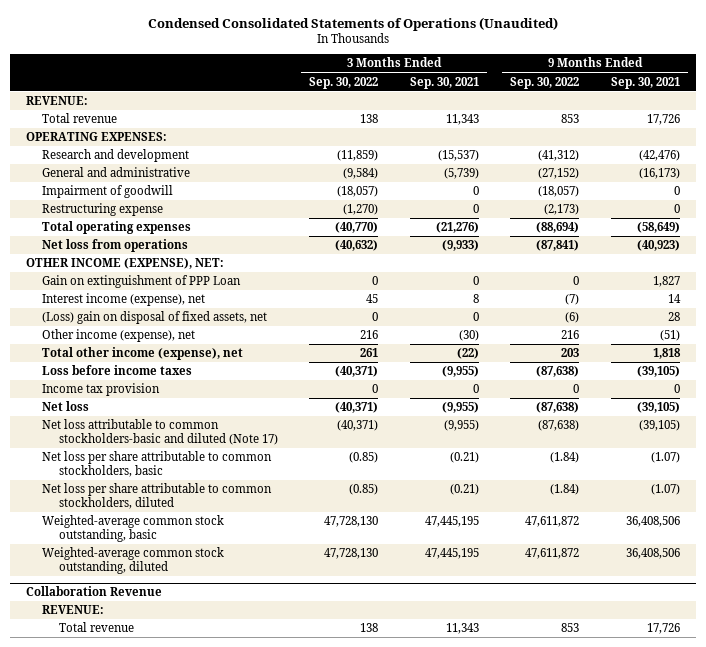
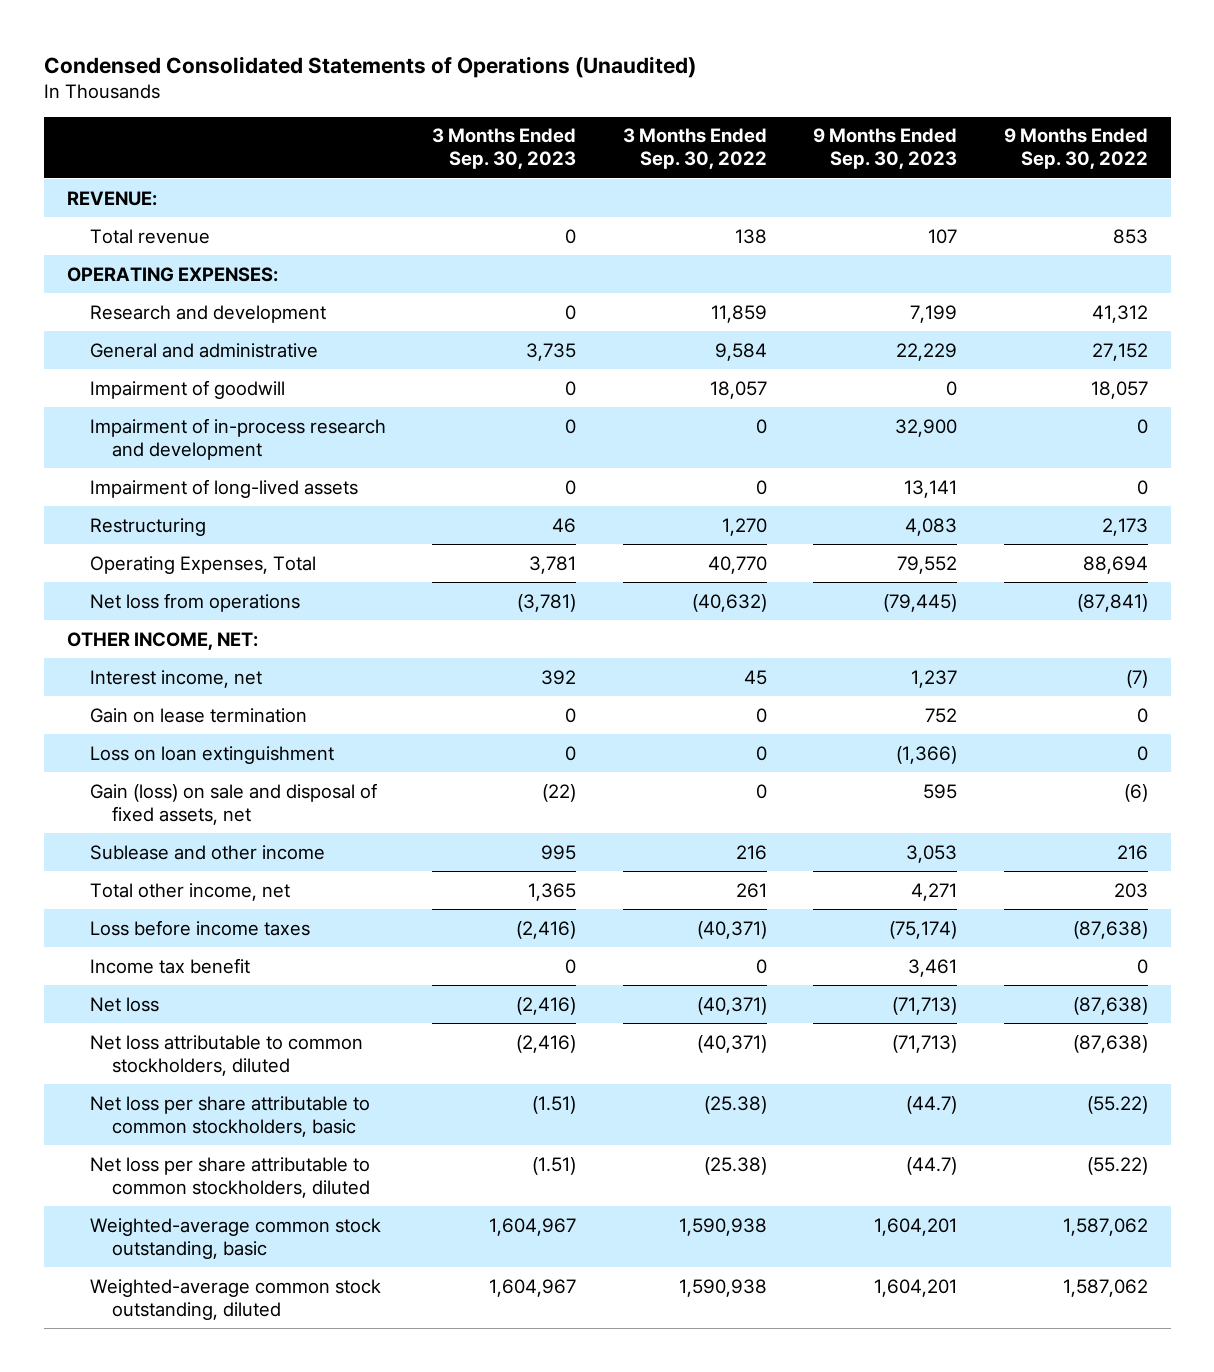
- | 3 Months Ended Sep. 30, 2022 | 3 Months Ended Sep. 30, 2021 | 9 Months Ended Sep. 30, 2022 | 9 Months Ended Sep. 30, 2021
+ | 3 Months Ended Sep. 30, 2023 | 3 Months Ended Sep. 30, 2022 | 9 Months Ended Sep. 30, 2023 | 9 Months Ended Sep. 30, 2022
- Research and development | (11,859) | (15,537) | (41,312) | (42,476)
- General and administrative | (9,584) | (5,739) | (27,152) | (16,173)
- Impairment of goodwill | (18,057) | 0 | (18,057) | 0
- Restructuring expense | (1,270) | 0 | (2,173) | 0
- Total operating expenses | (40,770) | (21,276) | (88,694) | (58,649)
+ Research and development | 0 | 11,859 | 7,199 | 41,312
+ General and administrative | 3,735 | 9,584 | 22,229 | 27,152
+ Impairment of goodwill | 0 | 18,057 | 0 | 18,057
+ Impairment of in-process research and development | 0 | 0 | 32,900 | 0
+ Impairment of long-lived assets | 0 | 0 | 13,141 | 0
+ Restructuring | 46 | 1,270 | 4,083 | 2,173
+ Operating Expenses, Total | 3,781 | 40,770 | 79,552 | 88,694
- OTHER INCOME (EXPENSE), NET:
- Gain on extinguishment of PPP Loan | 0 | 0 | 0 | 1,827
- Interest income (expense), net | 45 | 8 | (7) | 14
- (Loss) gain on disposal of fixed assets, net | 0 | 0 | (6) | 28
- Other income (expense), net | 216 | (30) | 216 | (51)
- Total other income (expense), net | 261 | (22) | 203 | 1,818
+ OTHER INCOME, NET:
+ Interest income, net | 392 | 45 | 1,237 | (7)
+ Gain on lease termination | 0 | 0 | 752 | 0
+ Loss on loan extinguishment | 0 | 0 | (1,366) | 0
+ Gain (loss) on sale and disposal of fixed assets, net | (22) | 0 | 595 | (6)
+ Sublease and other income | 995 | 216 | 3,053 | 216
+ Total other income, net | 1,365 | 261 | 4,271 | 203
- Income tax provision | 0 | 0 | 0 | 0
+ Income tax benefit | 0 | 0 | 3,461 | 0
- Net loss attributable to common stockholders-basic and diluted (Note 17) | (40,371) | (9,955) | (87,638) | (39,105)
- Net loss per share attributable to common stockholders, basic | (0.85) | (0.21) | (1.84) | (1.07)
- Net loss per share attributable to common stockholders, diluted | (0.85) | (0.21) | (1.84) | (1.07)
- Weighted-average common stock outstanding, basic | 47,728,130 | 47,445,195 | 47,611,872 | 36,408,506
- Weighted-average common stock outstanding, diluted | 47,728,130 | 47,445,195 | 47,611,872 | 36,408,506
- Collaboration Revenue
- REVENUE:
- Total revenue | 138 | 11,343 | 853 | 17,726
+ Net loss attributable to common stockholders, diluted | (2,416) | (40,371) | (71,713) | (87,638)
+ Net loss per share attributable to common stockholders, basic | (1.51) | (25.38) | (44.7) | (55.22)
+ Net loss per share attributable to common stockholders, diluted | (1.51) | (25.38) | (44.7) | (55.22)
+ Weighted-average common stock outstanding, basic | 1,604,967 | 1,590,938 | 1,604,201 | 1,587,062
+ Weighted-average common stock outstanding, diluted | 1,604,967 | 1,590,938 | 1,604,201 | 1,587,062

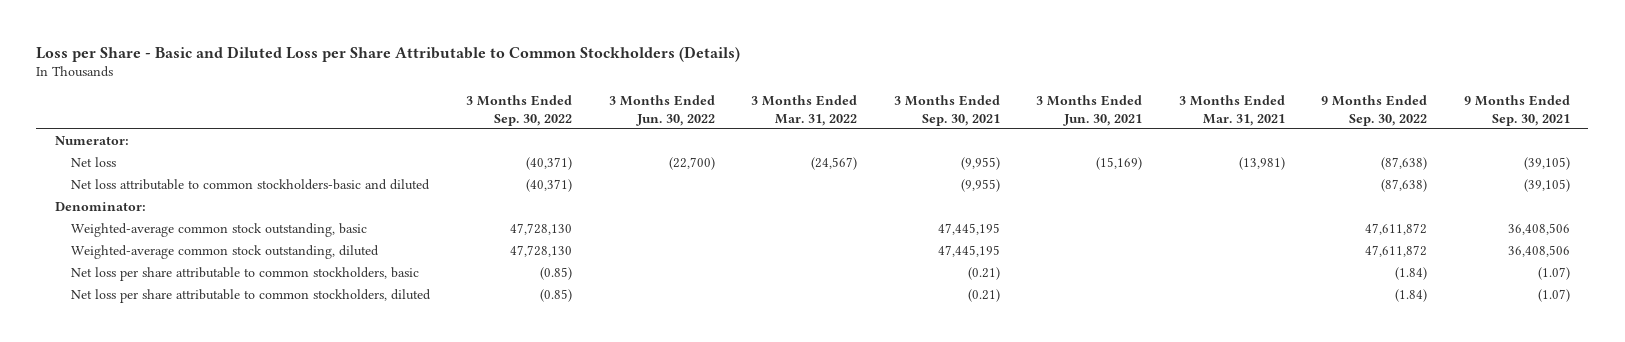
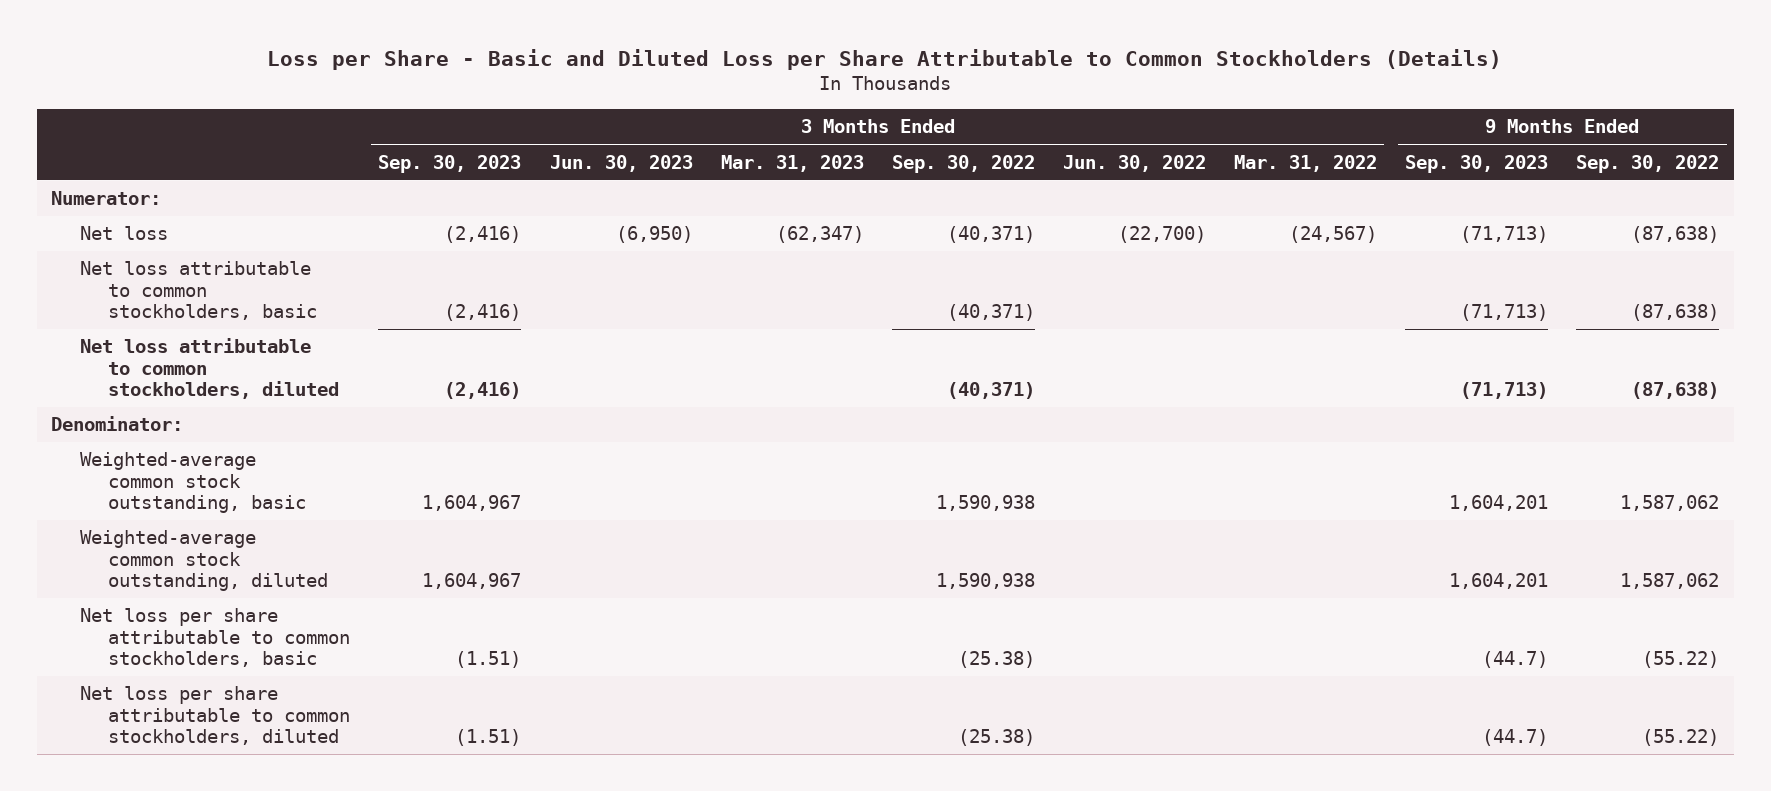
- | 3 Months Ended Sep. 30, 2022 | 3 Months Ended Jun. 30, 2022 | 3 Months Ended Mar. 31, 2022 | 3 Months Ended Sep. 30, 2021 | 3 Months Ended Jun. 30, 2021 | 3 Months Ended Mar. 31, 2021 | 9 Months Ended Sep. 30, 2022 | 9 Months Ended Sep. 30, 2021
+ | 3 Months Ended Sep. 30, 2023 | 3 Months Ended Jun. 30, 2023 | 3 Months Ended Mar. 31, 2023 | 3 Months Ended Sep. 30, 2022 | 3 Months Ended Jun. 30, 2022 | 3 Months Ended Mar. 31, 2022 | 9 Months Ended Sep. 30, 2023 | 9 Months Ended Sep. 30, 2022
- Net loss attributable to common stockholders-basic and diluted | (40,371) | | | (9,955) | | | (87,638) | (39,105)
+ Net loss attributable to common stockholders, basic | (2,416) | | | (40,371) | | | (71,713) | (87,638)
+ Net loss attributable to common stockholders, diluted | (2,416) | | | (40,371) | | | (71,713) | (87,638)
- Weighted-average common stock outstanding, basic | 47,728,130 | | | 47,445,195 | | | 47,611,872 | 36,408,506
- Weighted-average common stock outstanding, diluted | 47,728,130 | | | 47,445,195 | | | 47,611,872 | 36,408,506
- Net loss per share attributable to common stockholders, basic | (0.85) | | | (0.21) | | | (1.84) | (1.07)
- Net loss per share attributable to common stockholders, diluted | (0.85) | | | (0.21) | | | (1.84) | (1.07)
+ Weighted-average common stock outstanding, basic | 1,604,967 | | | 1,590,938 | | | 1,604,201 | 1,587,062
+ Weighted-average common stock outstanding, diluted | 1,604,967 | | | 1,590,938 | | | 1,604,201 | 1,587,062
+ Net loss per share attributable to common stockholders, basic | (1.51) | | | (25.38) | | | (44.7) | (55.22)
+ Net loss per share attributable to common stockholders, diluted | (1.51) | | | (25.38) | | | (44.7) | (55.22)

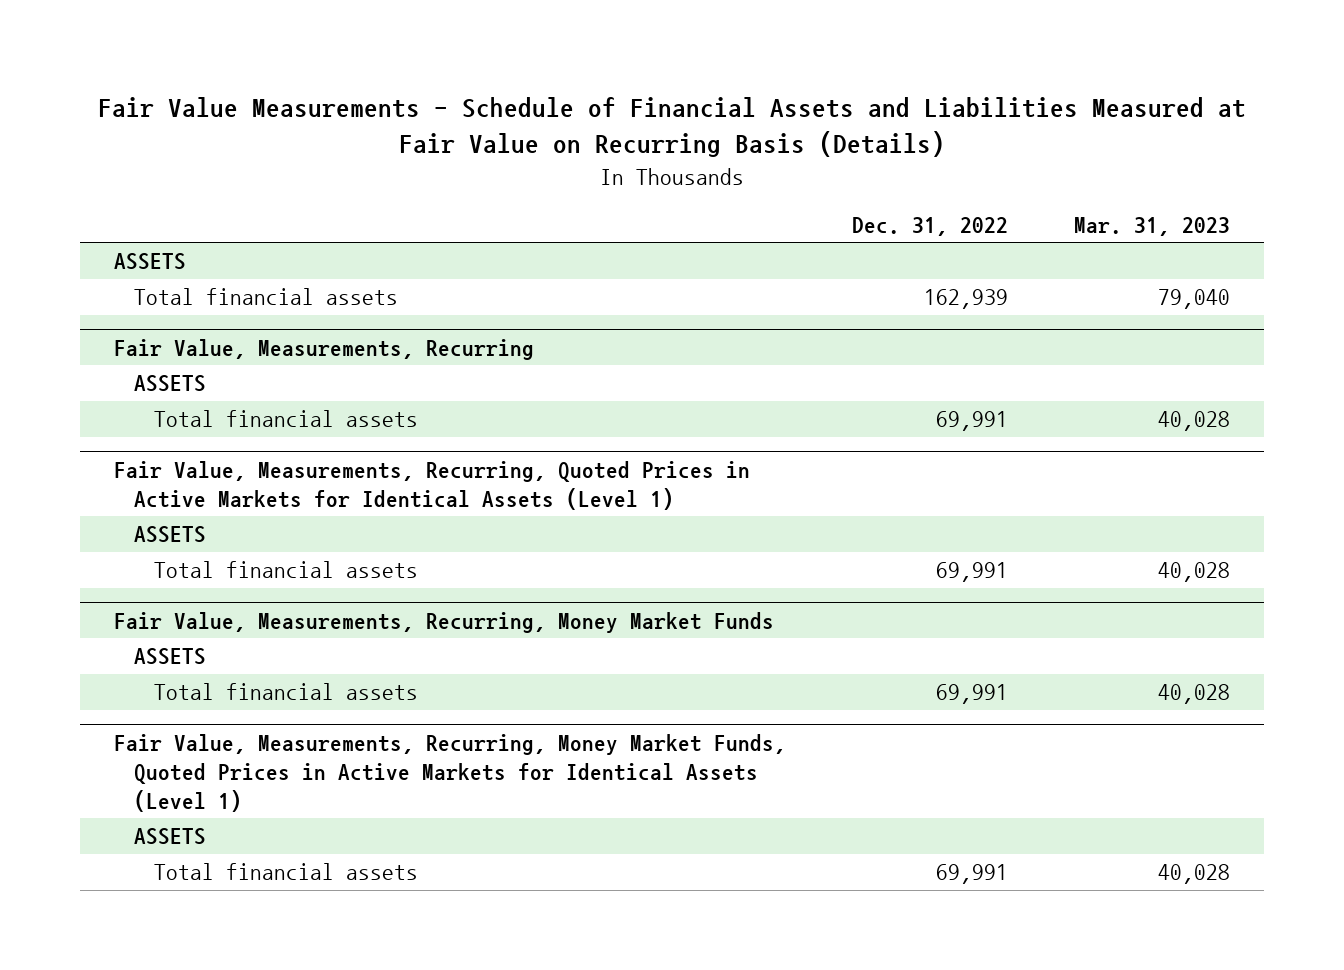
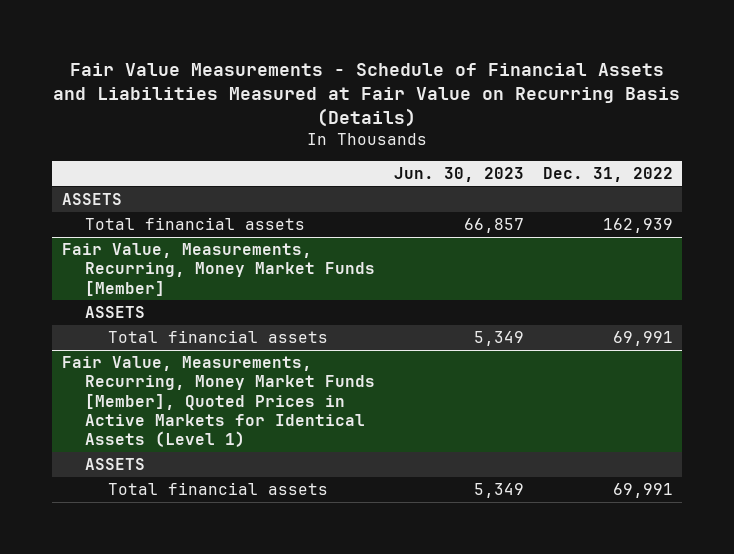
- | Dec. 31, 2022 | Mar. 31, 2023
+ | Jun. 30, 2023 | Dec. 31, 2022
- Fair Value, Measurements, Recurring
- ASSETS
- Total financial assets | 69,991 | 40,028
- Fair Value, Measurements, Recurring, Quoted Prices in Active Markets for Identical Assets (Level 1)
- ASSETS
- Total financial assets | 69,991 | 40,028
- Fair Value, Measurements, Recurring, Money Market Funds
+ Fair Value, Measurements, Recurring, Money Market Funds [Member]
- Fair Value, Measurements, Recurring, Money Market Funds, Quoted Prices in Active Markets for Identical Assets (Level 1)
+ Fair Value, Measurements, Recurring, Money Market Funds [Member], Quoted Prices in Active Markets for Identical Assets (Level 1)

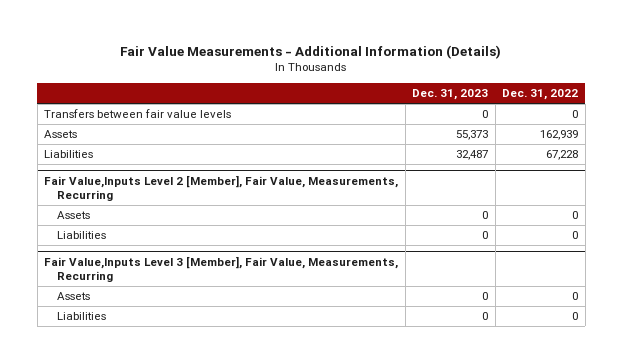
- Fair Value Measurements - Schedule of Financial Assets and Liabilities Measured at Fair Value on Recurring Basis (Details)
+ Fair Value Measurements - Additional Information (Details)
- | Jun. 30, 2023 | Dec. 31, 2022
+ | Dec. 31, 2023 | Dec. 31, 2022
- ASSETS
- Total financial assets | 66,857 | 162,939
- Fair Value, Measurements, Recurring, Money Market Funds [Member]
- ASSETS
- Total financial assets | 5,349 | 69,991
- Fair Value, Measurements, Recurring, Money Market Funds [Member], Quoted Prices in Active Markets for Identical Assets (Level 1)
- ASSETS
- Total financial assets | 5,349 | 69,991
+ Transfers between fair value levels | 0 | 0
+ Assets | 55,373 | 162,939
+ Liabilities | 32,487 | 67,228
+ Fair Value,Inputs Level 2 [Member], Fair Value, Measurements, Recurring
+ Assets | 0 | 0
+ Liabilities | 0 | 0
+ Fair Value,Inputs Level 3 [Member], Fair Value, Measurements, Recurring
+ Assets | 0 | 0
+ Liabilities | 0 | 0

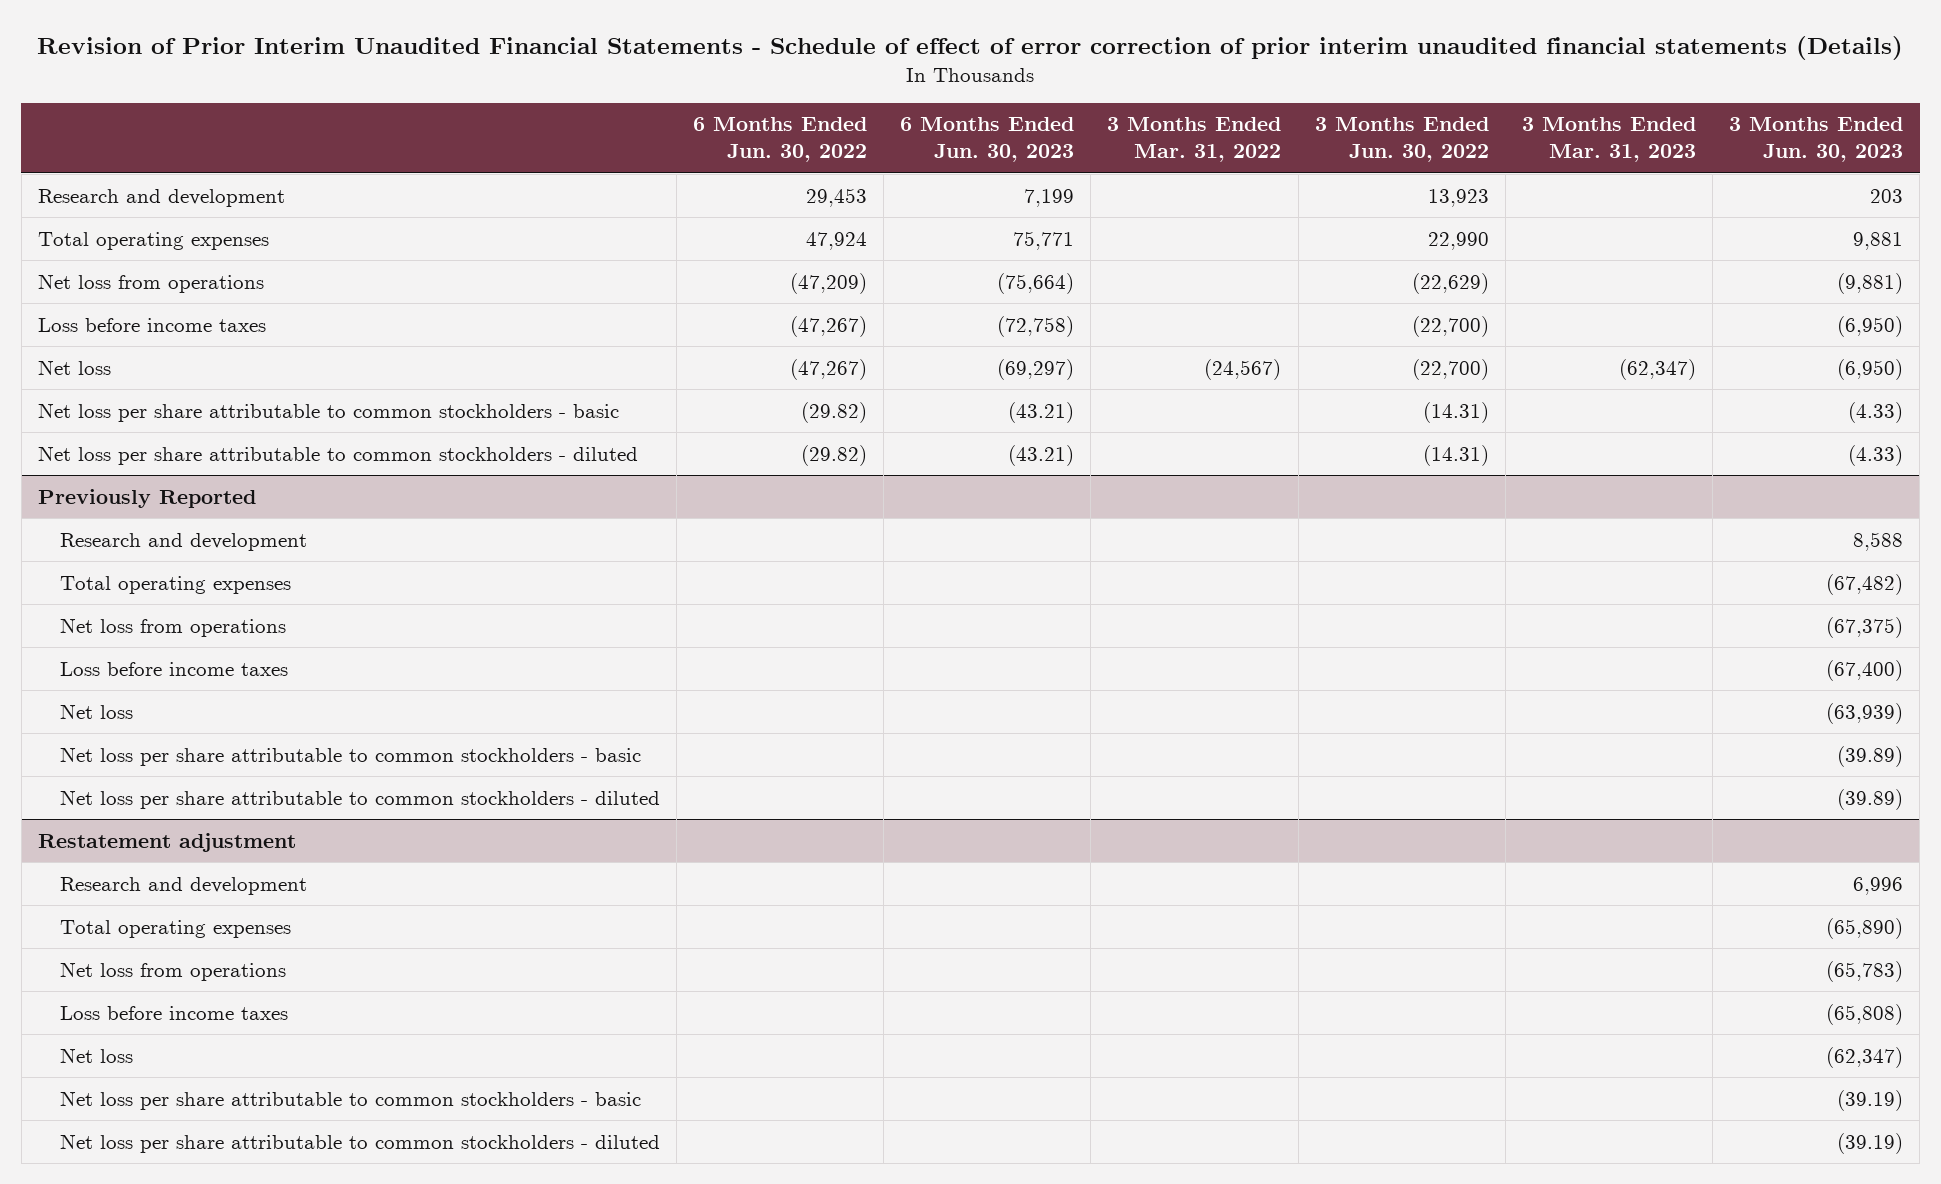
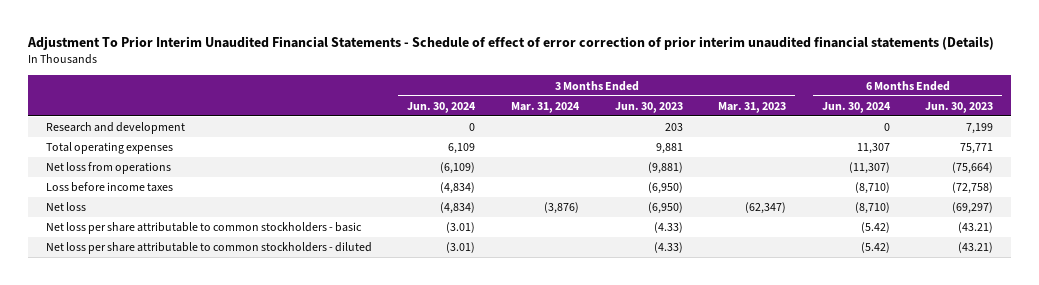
- Revision of Prior Interim Unaudited Financial Statements - Schedule of effect of error correction of prior interim unaudited financial statements (Details)
+ Adjustment To Prior Interim Unaudited Financial Statements - Schedule of effect of error correction of prior interim unaudited financial statements (Details)
- | 6 Months Ended Jun. 30, 2022 | 6 Months Ended Jun. 30, 2023 | 3 Months Ended Mar. 31, 2022 | 3 Months Ended Jun. 30, 2022 | 3 Months Ended Mar. 31, 2023 | 3 Months Ended Jun. 30, 2023
+ | 3 Months Ended Jun. 30, 2024 | 3 Months Ended Mar. 31, 2024 | 3 Months Ended Jun. 30, 2023 | 3 Months Ended Mar. 31, 2023 | 6 Months Ended Jun. 30, 2024 | 6 Months Ended Jun. 30, 2023
- Previously Reported
- Research and development | | | | | | 8,588
- Total operating expenses | | | | | | (67,482)
- Net loss from operations | | | | | | (67,375)
- Loss before income taxes | | | | | | (67,400)
- Net loss | | | | | | (63,939)
- Net loss per share attributable to common stockholders - basic | | | | | | (39.89)
- Net loss per share attributable to common stockholders - diluted | | | | | | (39.89)
- Restatement adjustment
- Research and development | | | | | | 6,996
- Total operating expenses | | | | | | (65,890)
- Net loss from operations | | | | | | (65,783)
- Loss before income taxes | | | | | | (65,808)
- Net loss | | | | | | (62,347)
- Net loss per share attributable to common stockholders - basic | | | | | | (39.19)
- Net loss per share attributable to common stockholders - diluted | | | | | | (39.19)

